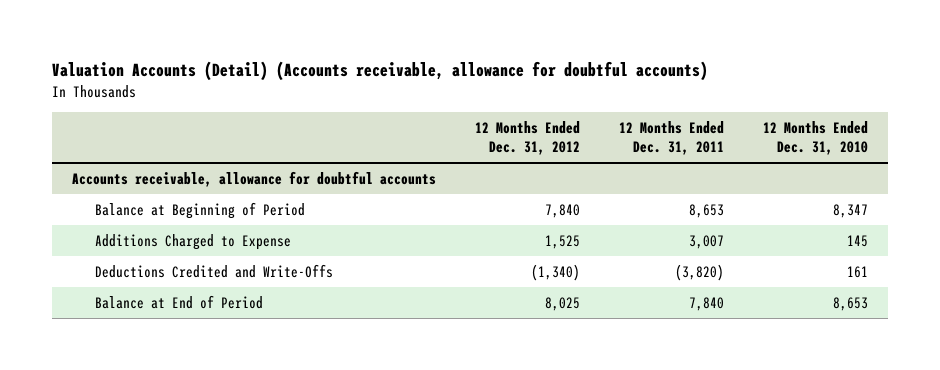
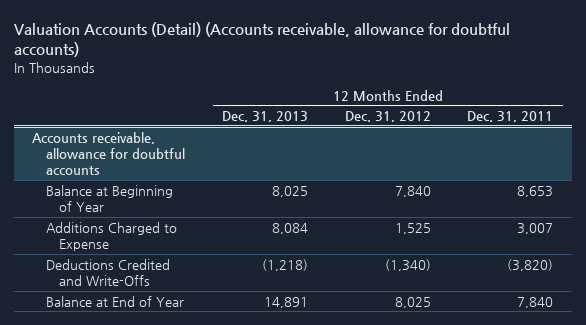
- | 12 Months Ended Dec. 31, 2012 | 12 Months Ended Dec. 31, 2011 | 12 Months Ended Dec. 31, 2010
+ | 12 Months Ended Dec. 31, 2013 | 12 Months Ended Dec. 31, 2012 | 12 Months Ended Dec. 31, 2011
@ Accounts receivable, allowance for doubtful accounts
- Balance at Beginning of Period | 7,840 | 8,653 | 8,347
+ Balance at Beginning of Year | 8,025 | 7,840 | 8,653
- Balance at End of Period | 8,025 | 7,840 | 8,653
+ Balance at End of Year | 14,891 | 8,025 | 7,840

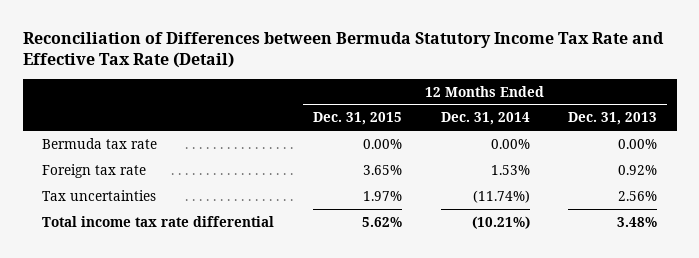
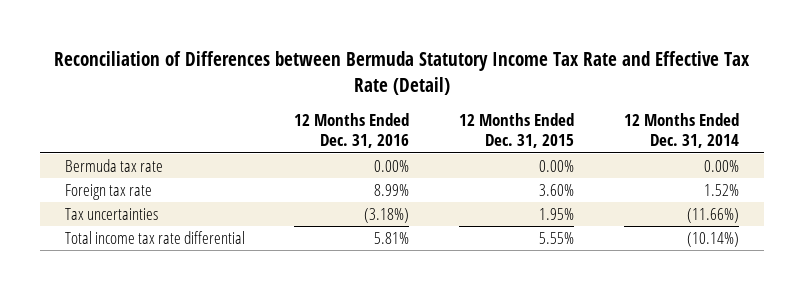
- | 12 Months Ended Dec. 31, 2015 | 12 Months Ended Dec. 31, 2014 | 12 Months Ended Dec. 31, 2013
+ | 12 Months Ended Dec. 31, 2016 | 12 Months Ended Dec. 31, 2015 | 12 Months Ended Dec. 31, 2014
- Foreign tax rate | 3.65% | 1.53% | 0.92%
- Tax uncertainties | 1.97% | (11.74%) | 2.56%
- Total income tax rate differential | 5.62% | (10.21%) | 3.48%
+ Foreign tax rate | 8.99% | 3.60% | 1.52%
+ Tax uncertainties | (3.18%) | 1.95% | (11.66%)
+ Total income tax rate differential | 5.81% | 5.55% | (10.14%)

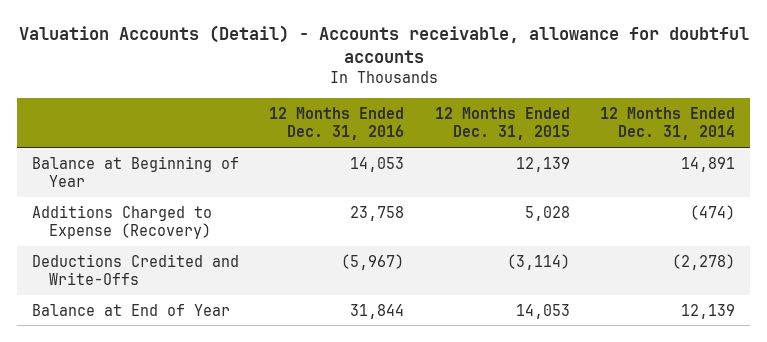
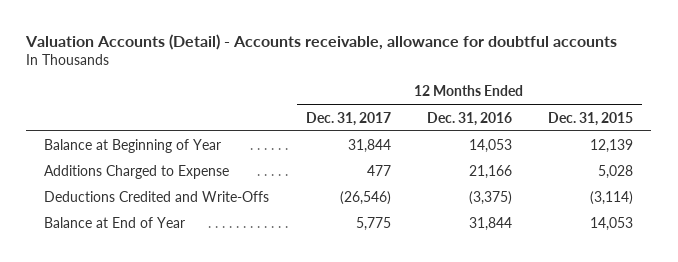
- | 12 Months Ended Dec. 31, 2016 | 12 Months Ended Dec. 31, 2015 | 12 Months Ended Dec. 31, 2014
+ | 12 Months Ended Dec. 31, 2017 | 12 Months Ended Dec. 31, 2016 | 12 Months Ended Dec. 31, 2015
- Additions Charged to Expense (Recovery) | 23,758 | 5,028 | (474)
- Deductions Credited and Write-Offs | (5,967) | (3,114) | (2,278)
+ Additions Charged to Expense | 477 | 21,166 | 5,028
+ Deductions Credited and Write-Offs | (26,546) | (3,375) | (3,114)

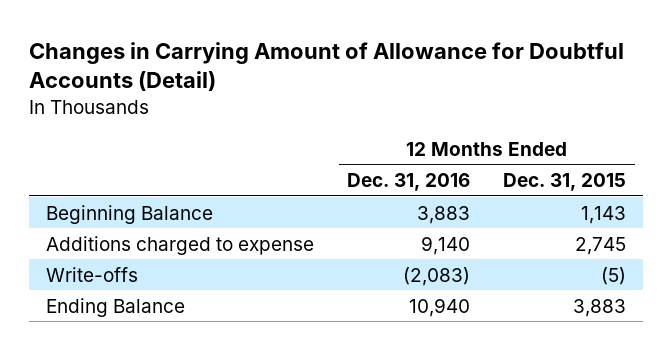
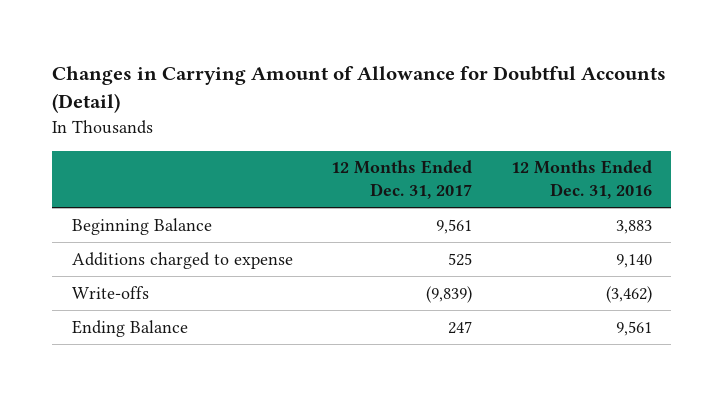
- | 12 Months Ended Dec. 31, 2016 | 12 Months Ended Dec. 31, 2015
+ | 12 Months Ended Dec. 31, 2017 | 12 Months Ended Dec. 31, 2016
- Write-offs | (2,083) | (5)
- Ending Balance | 10,940 | 3,883
+ Write-offs | (9,839) | (3,462)
+ Ending Balance | 247 | 9,561

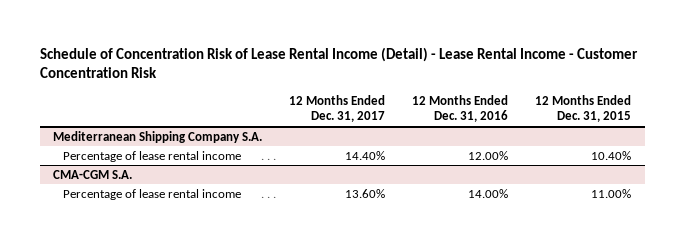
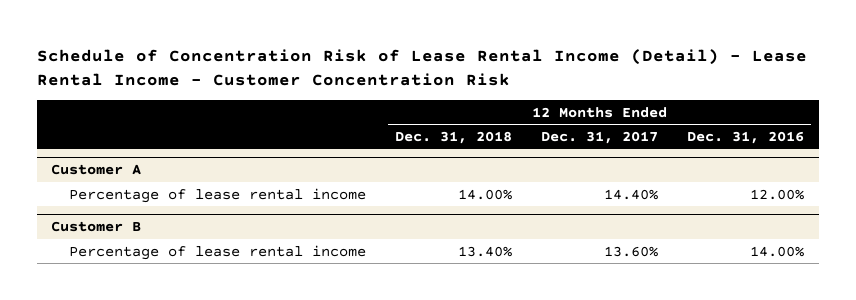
- | 12 Months Ended Dec. 31, 2017 | 12 Months Ended Dec. 31, 2016 | 12 Months Ended Dec. 31, 2015
+ | 12 Months Ended Dec. 31, 2018 | 12 Months Ended Dec. 31, 2017 | 12 Months Ended Dec. 31, 2016
- Mediterranean Shipping Company S.A.
+ Customer A
- CMA-CGM S.A.
+ Customer B

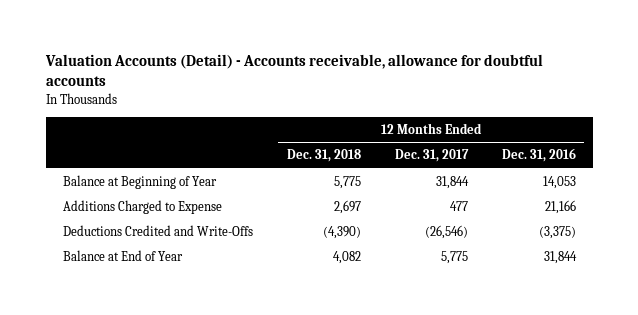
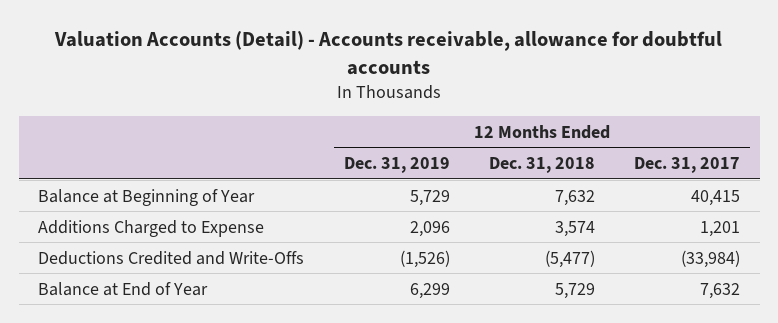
- | 12 Months Ended Dec. 31, 2018 | 12 Months Ended Dec. 31, 2017 | 12 Months Ended Dec. 31, 2016
+ | 12 Months Ended Dec. 31, 2019 | 12 Months Ended Dec. 31, 2018 | 12 Months Ended Dec. 31, 2017
- Balance at Beginning of Year | 5,775 | 31,844 | 14,053
- Additions Charged to Expense | 2,697 | 477 | 21,166
- Deductions Credited and Write-Offs | (4,390) | (26,546) | (3,375)
- Balance at End of Year | 4,082 | 5,775 | 31,844
+ Balance at Beginning of Year | 5,729 | 7,632 | 40,415
+ Additions Charged to Expense | 2,096 | 3,574 | 1,201
+ Deductions Credited and Write-Offs | (1,526) | (5,477) | (33,984)
+ Balance at End of Year | 6,299 | 5,729 | 7,632

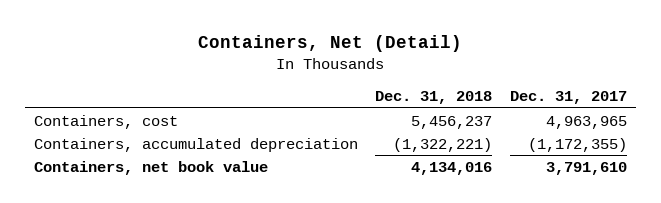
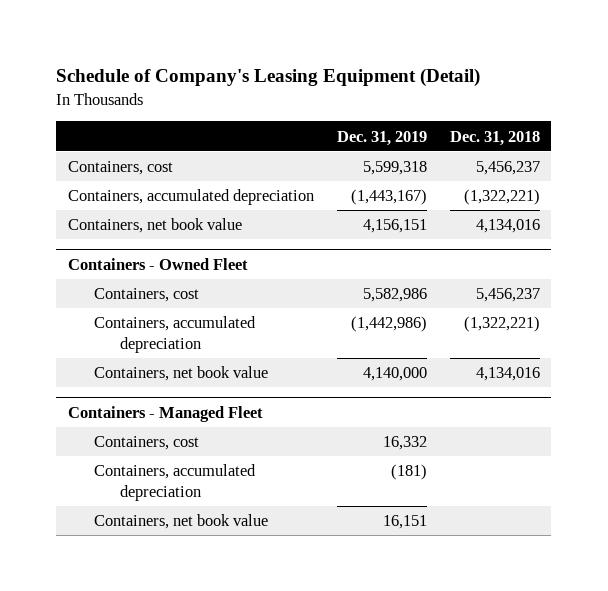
- Containers, Net (Detail)
+ Schedule of Company's Leasing Equipment (Detail)
- | Dec. 31, 2018 | Dec. 31, 2017
+ | Dec. 31, 2019 | Dec. 31, 2018
+ Containers - Owned Fleet
+ Containers, cost | 5,582,986 | 5,456,237
+ Containers, accumulated depreciation | (1,442,986) | (1,322,221)
+ Containers, net book value | 4,140,000 | 4,134,016
+ Containers - Managed Fleet
+ Containers, cost | 16,332 |
+ Containers, accumulated depreciation | (181) |
+ Containers, net book value | 16,151 |

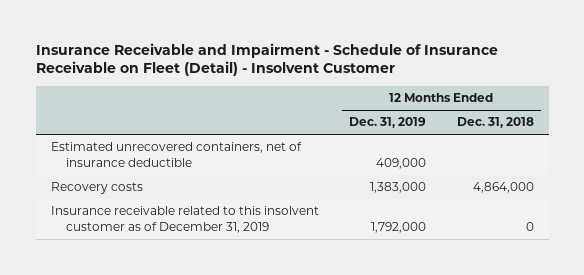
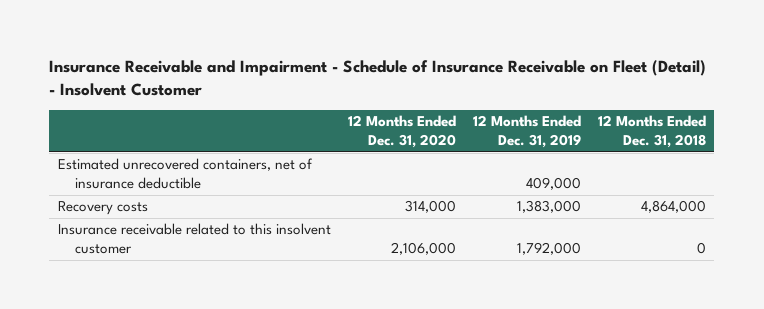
- | 12 Months Ended Dec. 31, 2019 | 12 Months Ended Dec. 31, 2018
+ | 12 Months Ended Dec. 31, 2020 | 12 Months Ended Dec. 31, 2019 | 12 Months Ended Dec. 31, 2018
- Insurance receivable related to this insolvent customer as of December 31, 2019 | 1,792,000 | 0
+ Insurance receivable related to this insolvent customer | 2,106,000 | 1,792,000 | 0

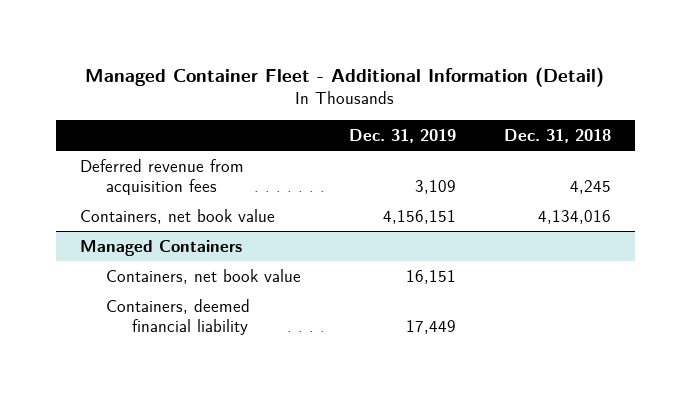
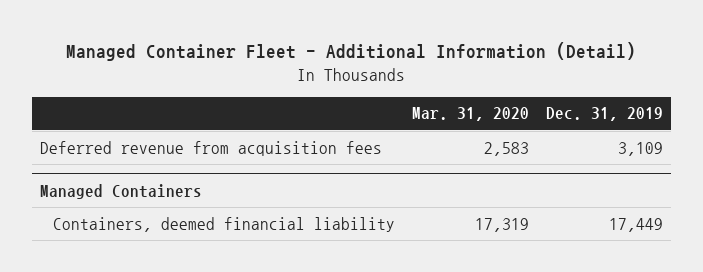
- | Dec. 31, 2019 | Dec. 31, 2018
+ | Mar. 31, 2020 | Dec. 31, 2019
- Containers, net book value | 4,156,151 | 4,134,016
@ Managed Containers
- Containers, net book value | 16,151 |

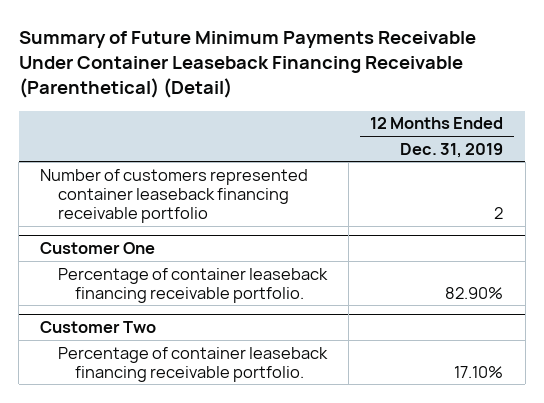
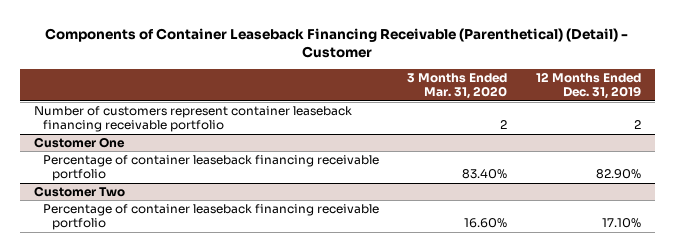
- Summary of Future Minimum Payments Receivable Under Container Leaseback Financing Receivable (Parenthetical) (Detail)
+ Components of Container Leaseback Financing Receivable (Parenthetical) (Detail) - Customer
- | 12 Months Ended Dec. 31, 2019
+ | 3 Months Ended Mar. 31, 2020 | 12 Months Ended Dec. 31, 2019
- Number of customers represented container leaseback financing receivable portfolio | 2
+ Number of customers represent container leaseback financing receivable portfolio | 2 | 2
@ Customer One
- Percentage of container leaseback financing receivable portfolio. | 82.90%
+ Percentage of container leaseback financing receivable portfolio | 83.40% | 82.90%
@ Customer Two
- Percentage of container leaseback financing receivable portfolio. | 17.10%
+ Percentage of container leaseback financing receivable portfolio | 16.60% | 17.10%

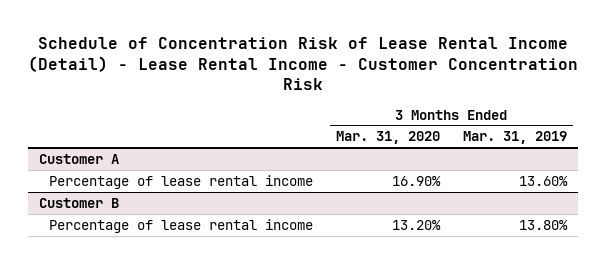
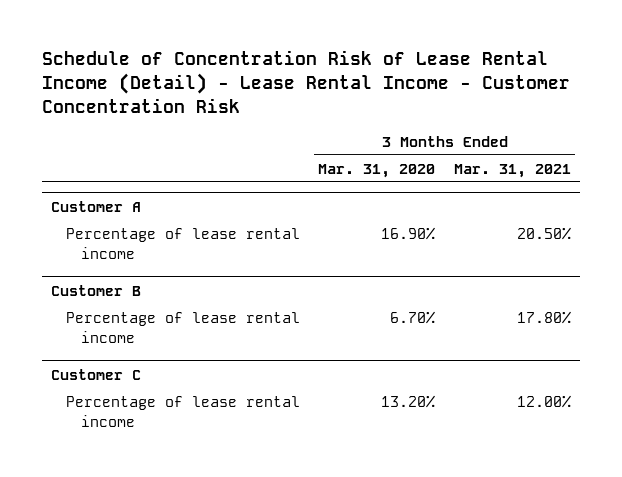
- | 3 Months Ended Mar. 31, 2020 | 3 Months Ended Mar. 31, 2019
+ | 3 Months Ended Mar. 31, 2020 | 3 Months Ended Mar. 31, 2021
@ Customer B
+ Percentage of lease rental income | 6.70% | 17.80%
+ Customer C

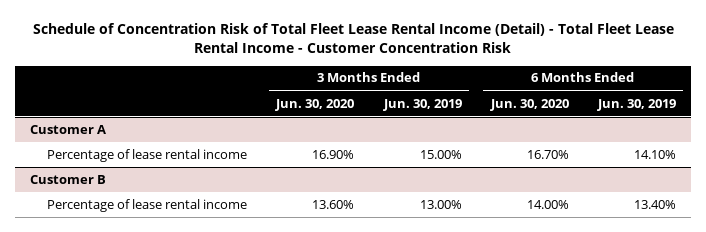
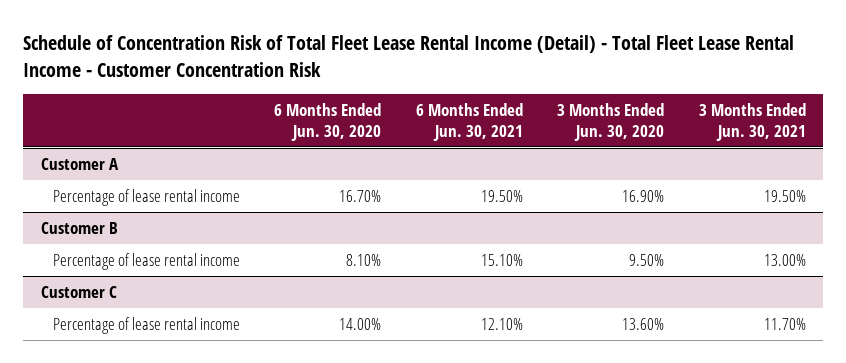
- | 3 Months Ended Jun. 30, 2020 | 3 Months Ended Jun. 30, 2019 | 6 Months Ended Jun. 30, 2020 | 6 Months Ended Jun. 30, 2019
+ | 6 Months Ended Jun. 30, 2020 | 6 Months Ended Jun. 30, 2021 | 3 Months Ended Jun. 30, 2020 | 3 Months Ended Jun. 30, 2021
@ Customer B
+ Percentage of lease rental income | 8.10% | 15.10% | 9.50% | 13.00%
+ Customer C

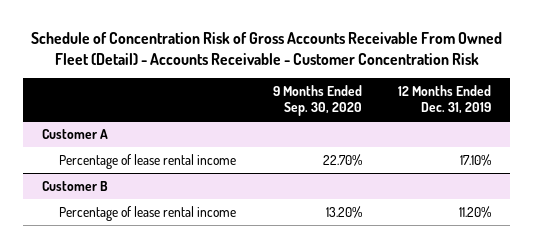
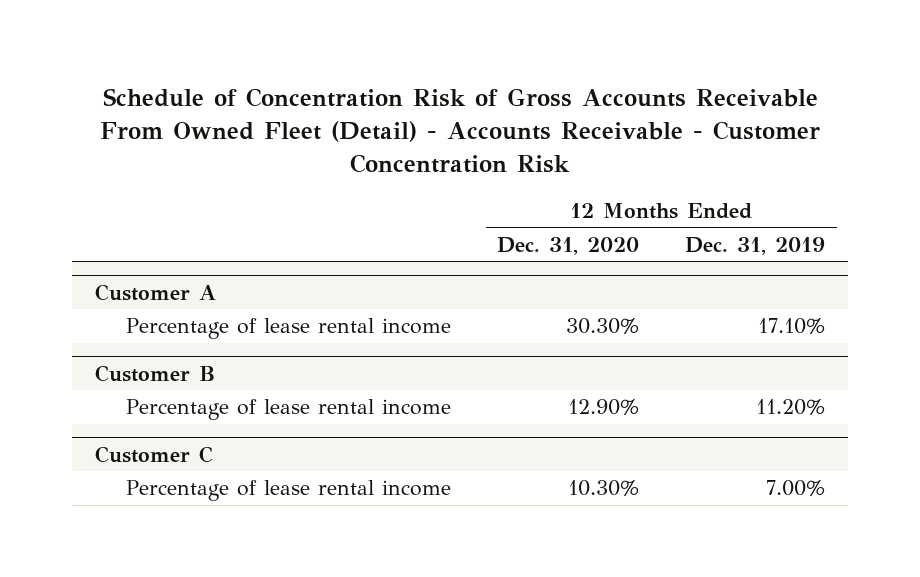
- | 9 Months Ended Sep. 30, 2020 | 12 Months Ended Dec. 31, 2019
+ | 12 Months Ended Dec. 31, 2020 | 12 Months Ended Dec. 31, 2019
+ Customer C
+ Percentage of lease rental income | 10.30% | 7.00%

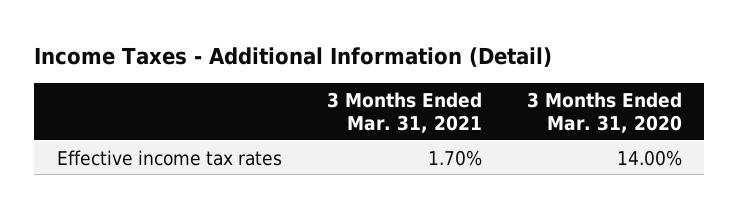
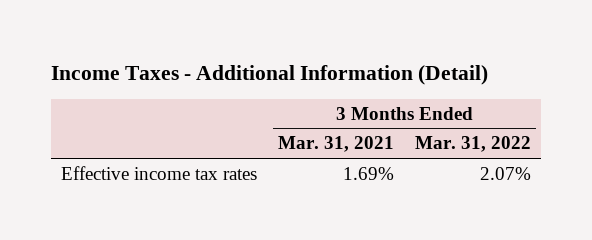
- | 3 Months Ended Mar. 31, 2021 | 3 Months Ended Mar. 31, 2020
+ | 3 Months Ended Mar. 31, 2021 | 3 Months Ended Mar. 31, 2022
- Effective income tax rates | 1.70% | 14.00%
+ Effective income tax rates | 1.69% | 2.07%

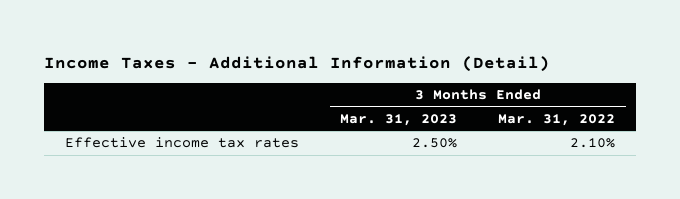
- | 3 Months Ended Mar. 31, 2021 | 3 Months Ended Mar. 31, 2022
+ | 3 Months Ended Mar. 31, 2023 | 3 Months Ended Mar. 31, 2022
- Effective income tax rates | 1.69% | 2.07%
+ Effective income tax rates | 2.50% | 2.10%

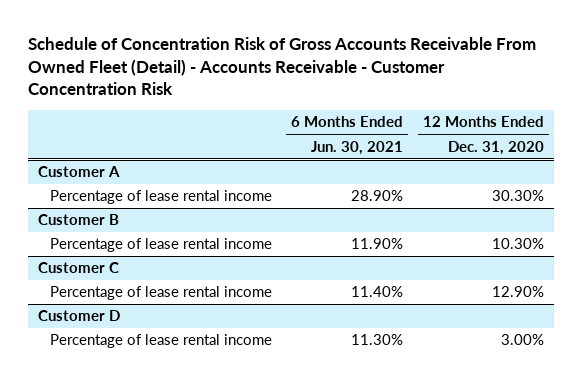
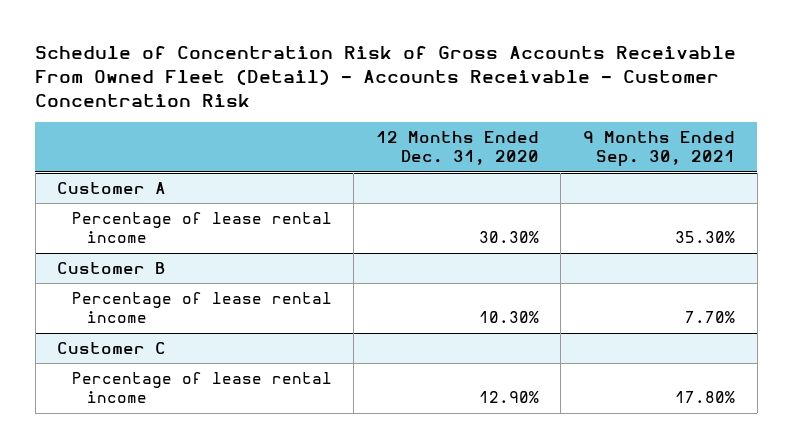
- | 6 Months Ended Jun. 30, 2021 | 12 Months Ended Dec. 31, 2020
+ | 12 Months Ended Dec. 31, 2020 | 9 Months Ended Sep. 30, 2021
- Customer D
- Percentage of lease rental income | 11.30% | 3.00%

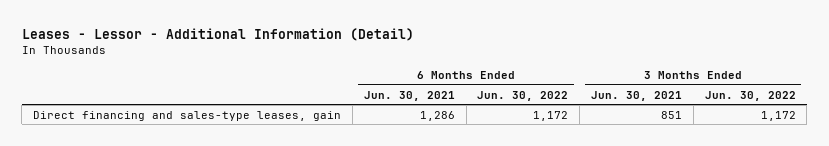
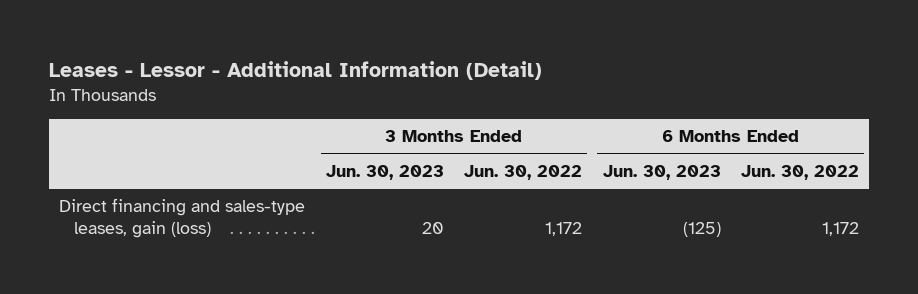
- | 6 Months Ended Jun. 30, 2021 | 6 Months Ended Jun. 30, 2022 | 3 Months Ended Jun. 30, 2021 | 3 Months Ended Jun. 30, 2022
+ | 3 Months Ended Jun. 30, 2023 | 3 Months Ended Jun. 30, 2022 | 6 Months Ended Jun. 30, 2023 | 6 Months Ended Jun. 30, 2022
- Direct financing and sales-type leases, gain | 1,286 | 1,172 | 851 | 1,172
+ Direct financing and sales-type leases, gain (loss) | 20 | 1,172 | (125) | 1,172

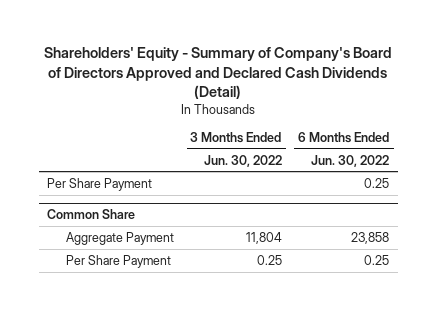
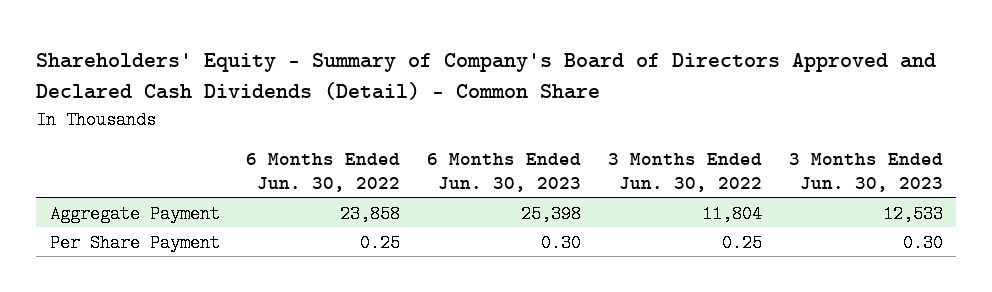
- Shareholders' Equity - Summary of Company's Board of Directors Approved and Declared Cash Dividends (Detail)
+ Shareholders' Equity - Summary of Company's Board of Directors Approved and Declared Cash Dividends (Detail) - Common Share
- | 3 Months Ended Jun. 30, 2022 | 6 Months Ended Jun. 30, 2022
+ | 6 Months Ended Jun. 30, 2022 | 6 Months Ended Jun. 30, 2023 | 3 Months Ended Jun. 30, 2022 | 3 Months Ended Jun. 30, 2023
- Per Share Payment | | 0.25
- Common Share

